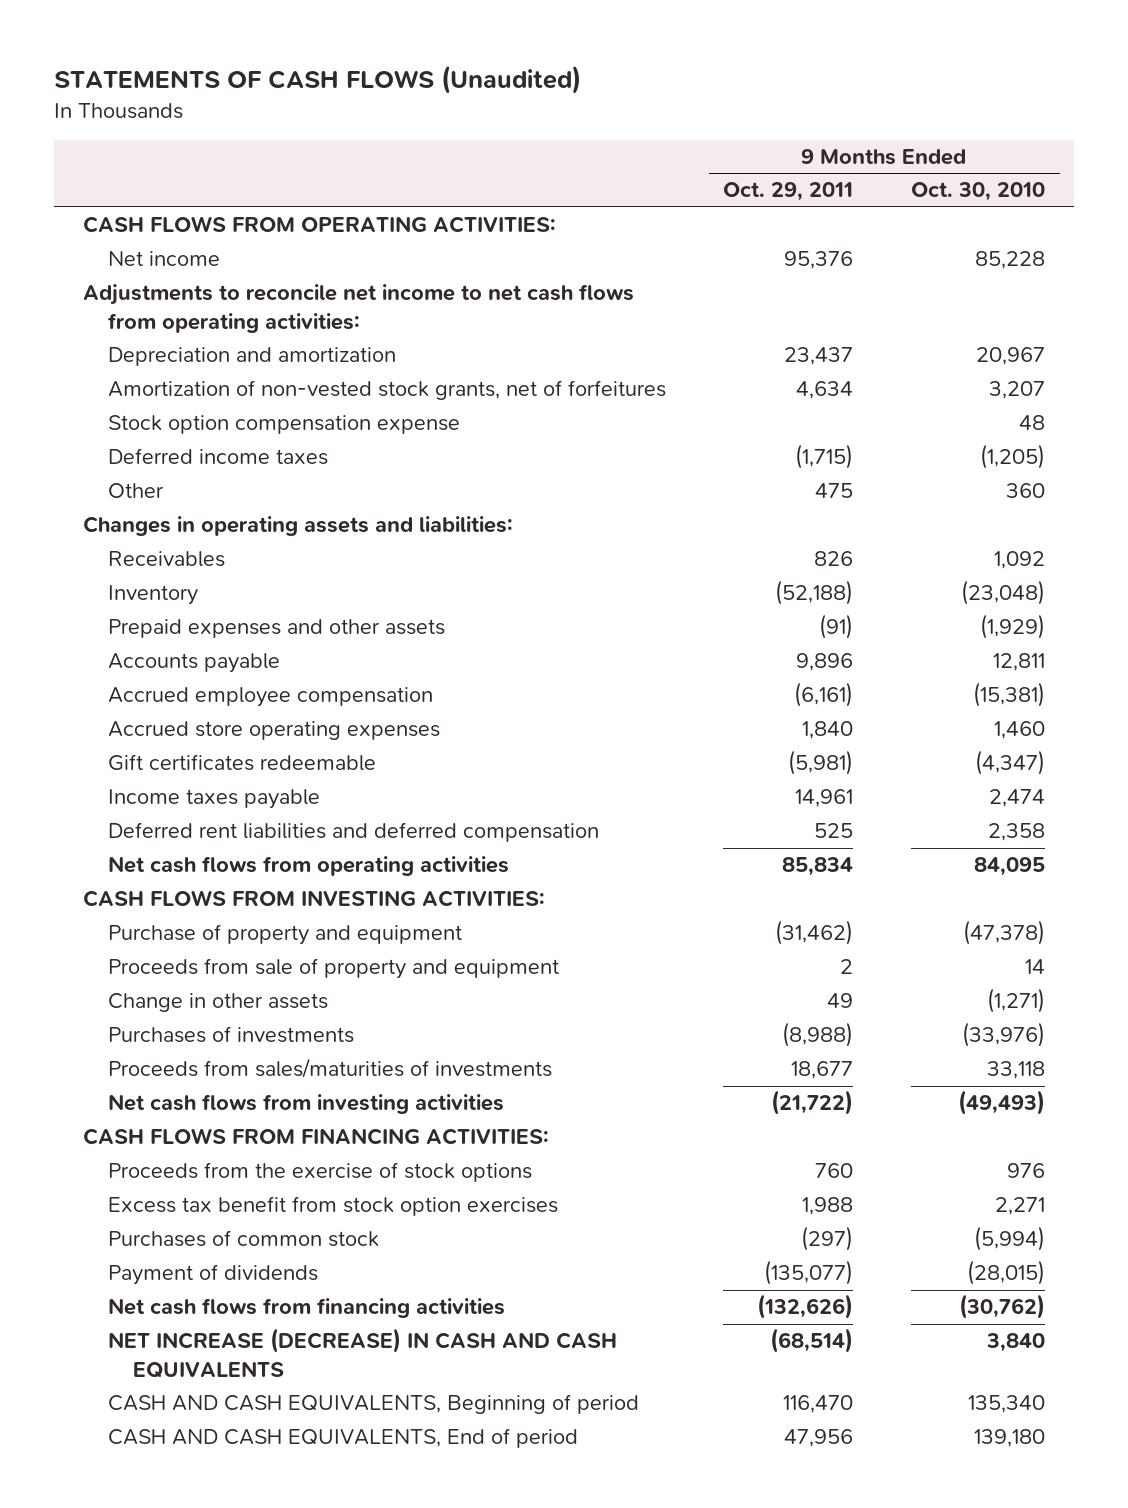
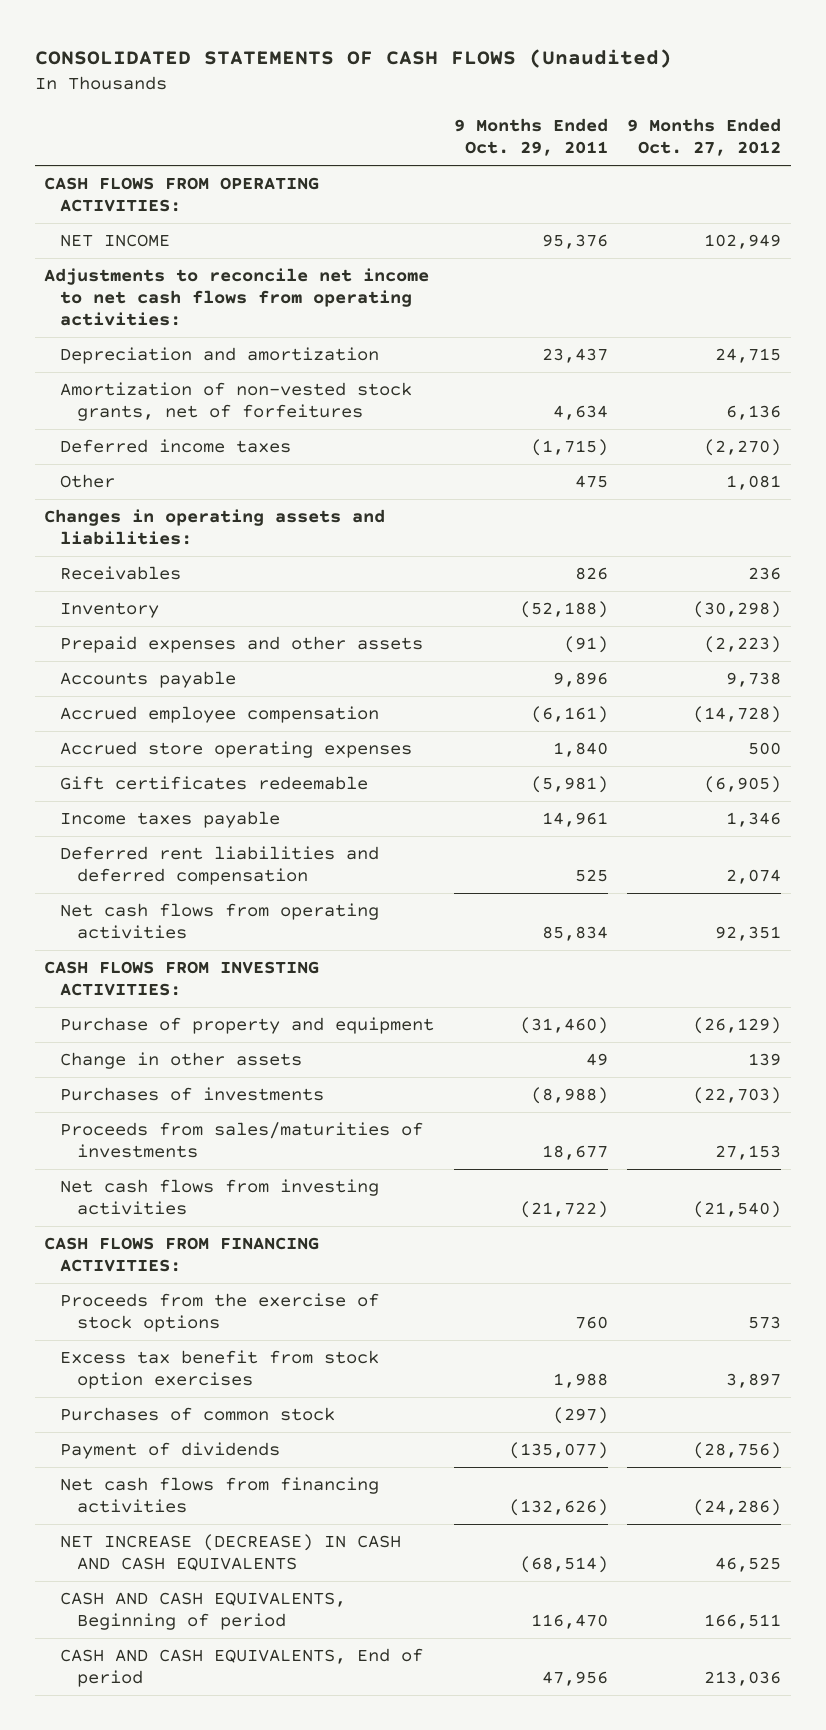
- STATEMENTS OF CASH FLOWS (Unaudited)
+ CONSOLIDATED STATEMENTS OF CASH FLOWS (Unaudited)
- | 9 Months Ended Oct. 29, 2011 | 9 Months Ended Oct. 30, 2010
+ | 9 Months Ended Oct. 29, 2011 | 9 Months Ended Oct. 27, 2012
- Net income | 95,376 | 85,228
+ NET INCOME | 95,376 | 102,949
- Stock option compensation expense | | 48
- Purchase of property and equipment | (31,462) | (47,378)
- Proceeds from sale of property and equipment | 2 | 14
+ Purchase of property and equipment | (31,460) | (26,129)

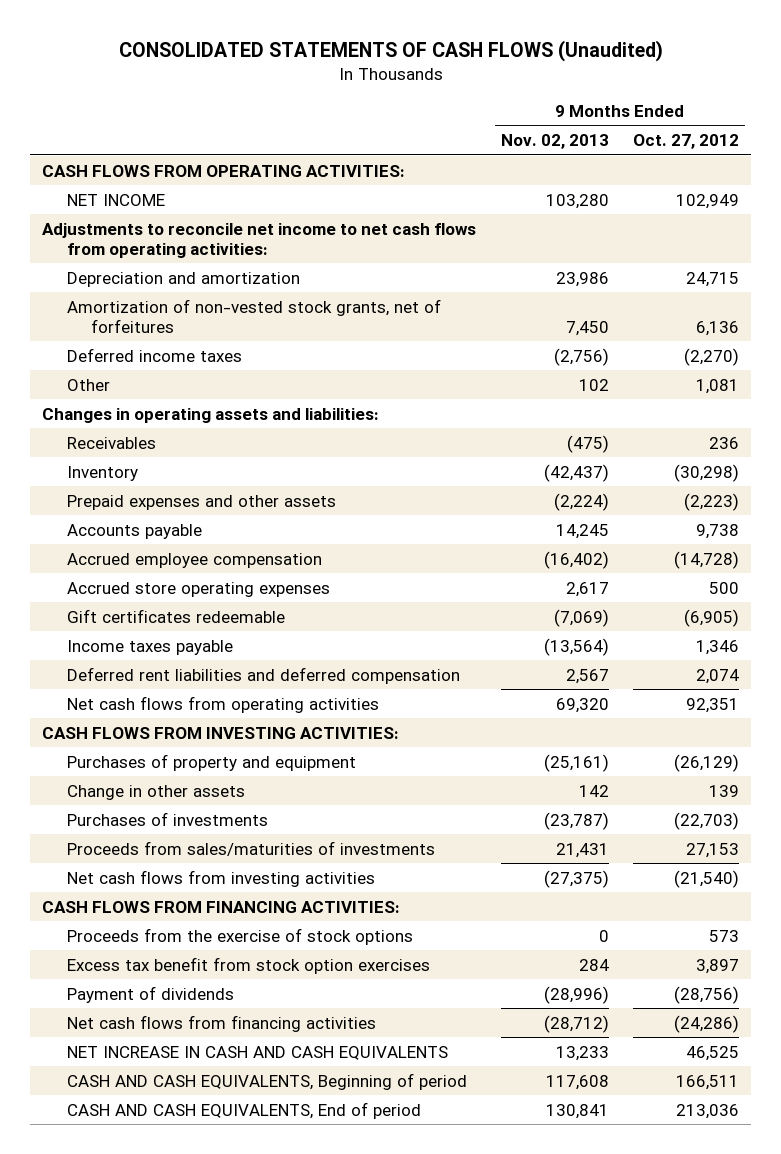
- | 9 Months Ended Oct. 29, 2011 | 9 Months Ended Oct. 27, 2012
+ | 9 Months Ended Nov. 02, 2013 | 9 Months Ended Oct. 27, 2012
- Purchase of property and equipment | (31,460) | (26,129)
+ Purchases of property and equipment | (25,161) | (26,129)
- Purchases of common stock | (297) |
- NET INCREASE (DECREASE) IN CASH AND CASH EQUIVALENTS | (68,514) | 46,525
+ NET INCREASE IN CASH AND CASH EQUIVALENTS | 13,233 | 46,525

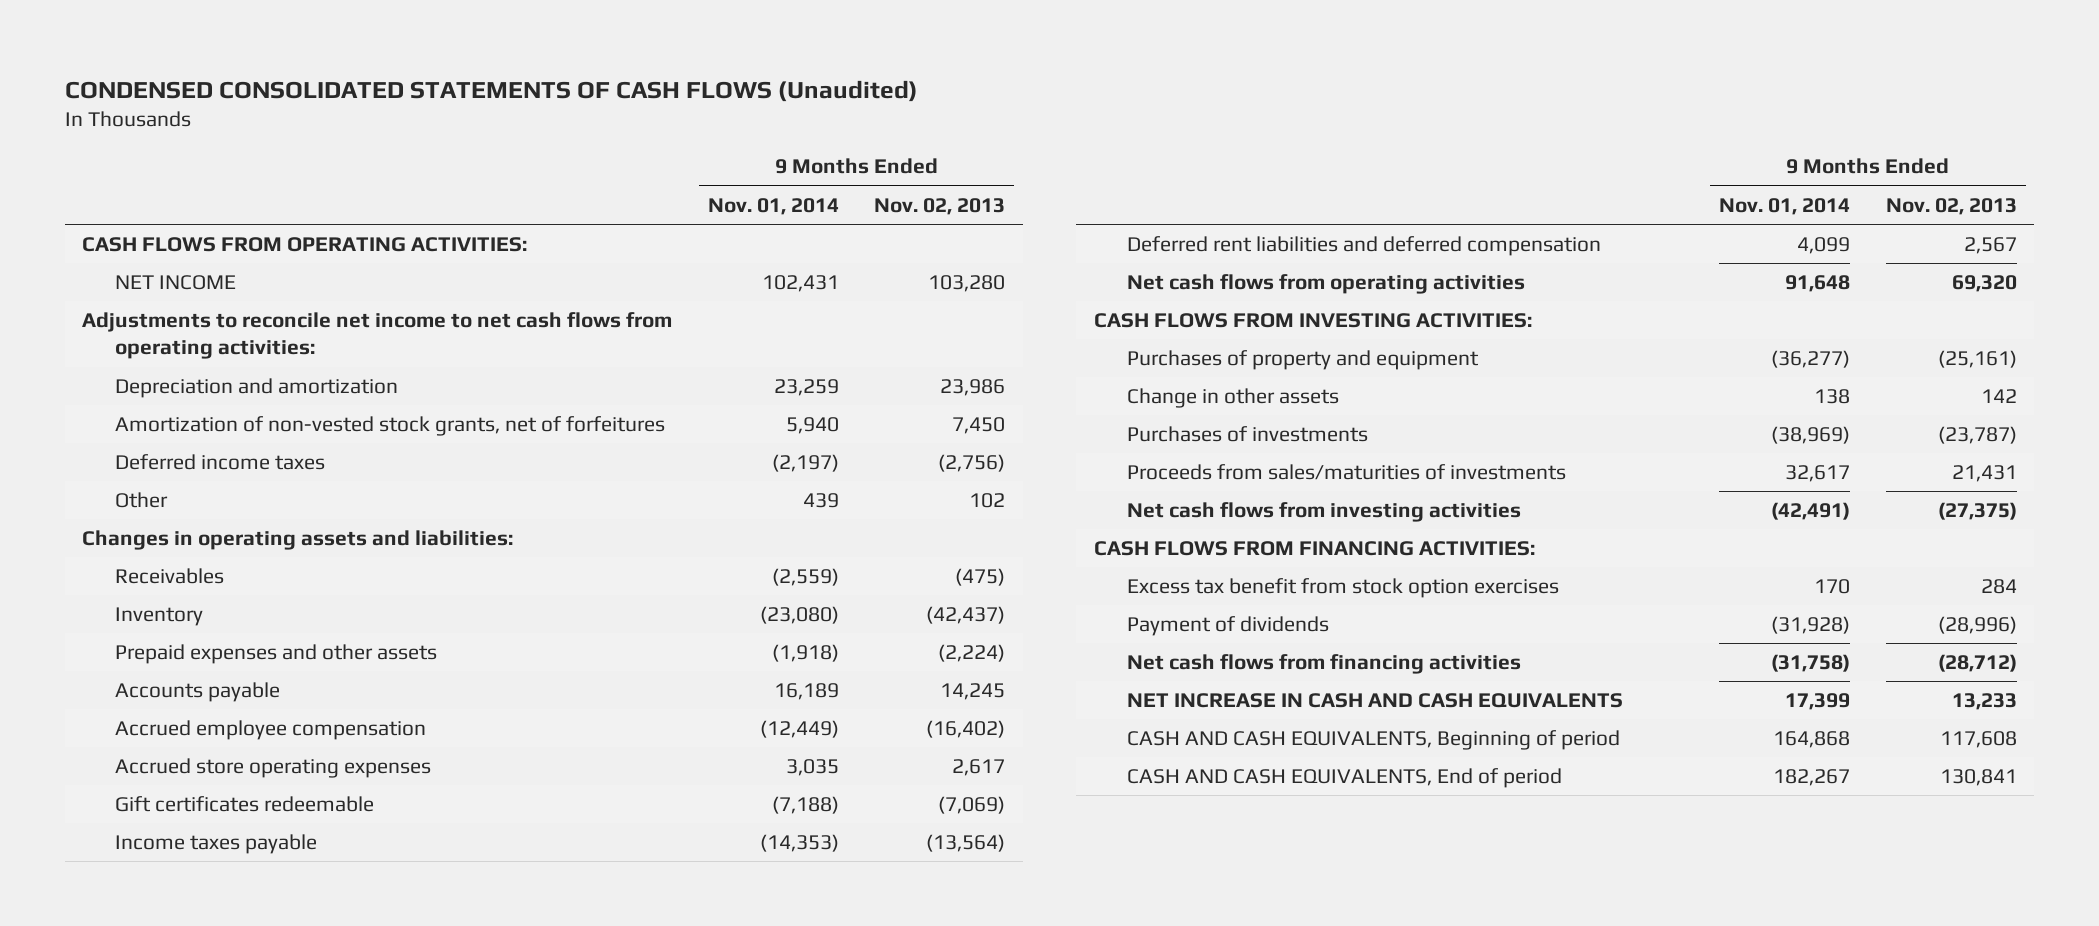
- CONSOLIDATED STATEMENTS OF CASH FLOWS (Unaudited)
+ CONDENSED CONSOLIDATED STATEMENTS OF CASH FLOWS (Unaudited)
- | 9 Months Ended Nov. 02, 2013 | 9 Months Ended Oct. 27, 2012
+ | 9 Months Ended Nov. 01, 2014 | 9 Months Ended Nov. 02, 2013
- Proceeds from the exercise of stock options | 0 | 573

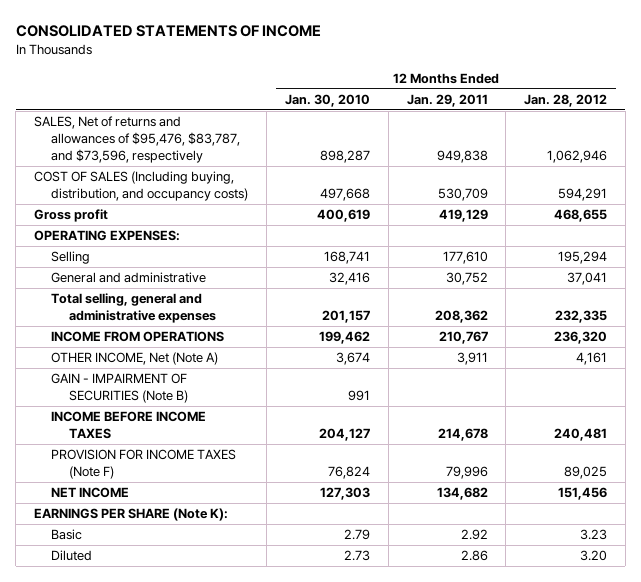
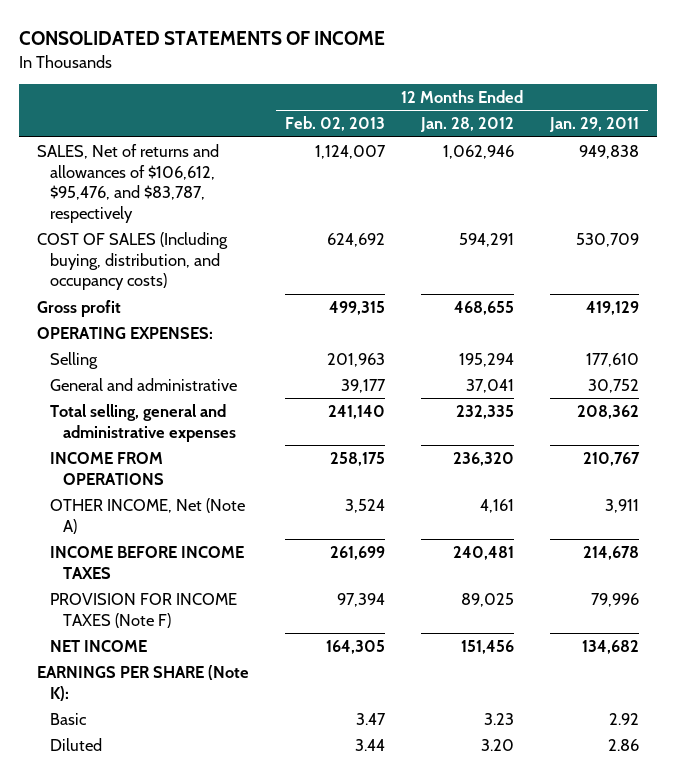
- | 12 Months Ended Jan. 30, 2010 | 12 Months Ended Jan. 29, 2011 | 12 Months Ended Jan. 28, 2012
+ | 12 Months Ended Feb. 02, 2013 | 12 Months Ended Jan. 28, 2012 | 12 Months Ended Jan. 29, 2011
- SALES, Net of returns and allowances of $95,476, $83,787, and $73,596, respectively | 898,287 | 949,838 | 1,062,946
+ SALES, Net of returns and allowances of $106,612, $95,476, and $83,787, respectively | 1,124,007 | 1,062,946 | 949,838
- GAIN - IMPAIRMENT OF SECURITIES (Note B) | 991 | |

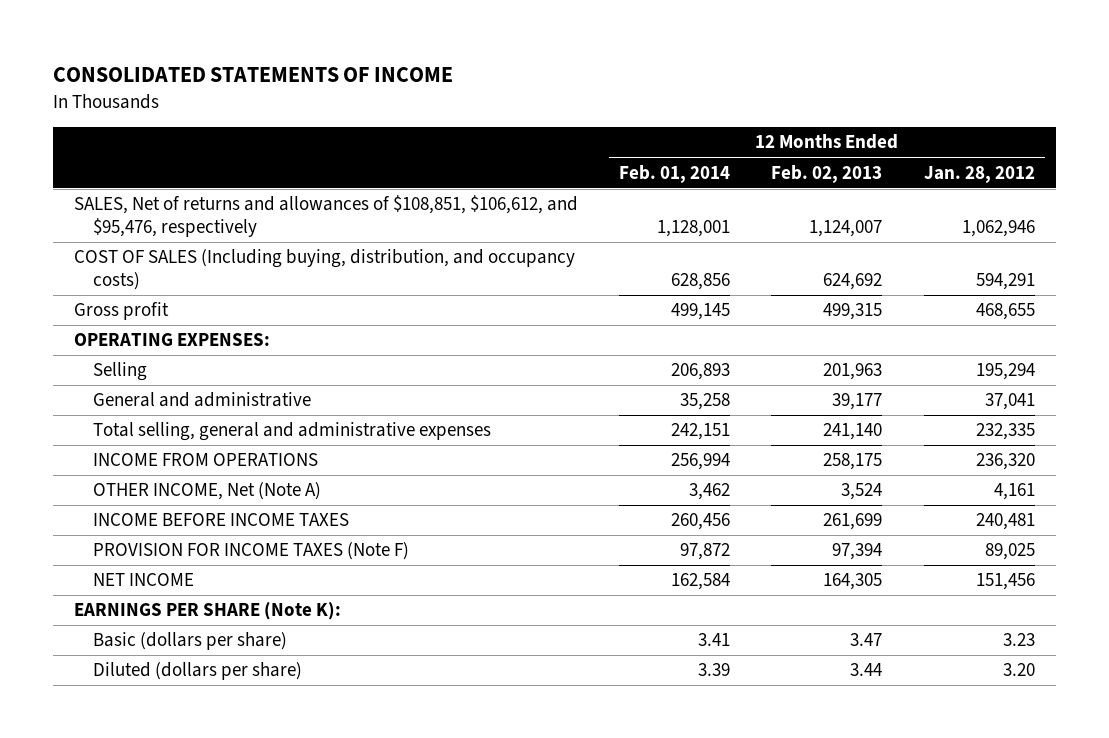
- | 12 Months Ended Feb. 02, 2013 | 12 Months Ended Jan. 28, 2012 | 12 Months Ended Jan. 29, 2011
+ | 12 Months Ended Feb. 01, 2014 | 12 Months Ended Feb. 02, 2013 | 12 Months Ended Jan. 28, 2012
- SALES, Net of returns and allowances of $106,612, $95,476, and $83,787, respectively | 1,124,007 | 1,062,946 | 949,838
+ SALES, Net of returns and allowances of $108,851, $106,612, and $95,476, respectively | 1,128,001 | 1,124,007 | 1,062,946
- Basic | 3.47 | 3.23 | 2.92
- Diluted | 3.44 | 3.20 | 2.86
+ Basic (dollars per share) | 3.41 | 3.47 | 3.23
+ Diluted (dollars per share) | 3.39 | 3.44 | 3.20

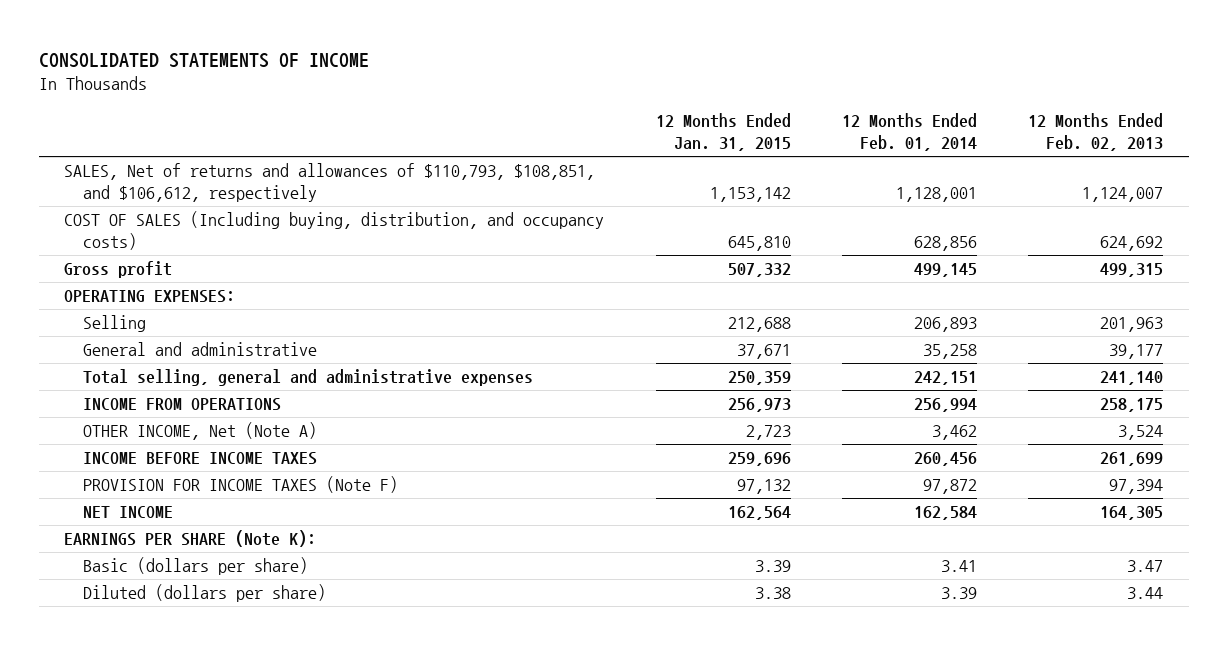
- | 12 Months Ended Feb. 01, 2014 | 12 Months Ended Feb. 02, 2013 | 12 Months Ended Jan. 28, 2012
+ | 12 Months Ended Jan. 31, 2015 | 12 Months Ended Feb. 01, 2014 | 12 Months Ended Feb. 02, 2013
- SALES, Net of returns and allowances of $108,851, $106,612, and $95,476, respectively | 1,128,001 | 1,124,007 | 1,062,946
+ SALES, Net of returns and allowances of $110,793, $108,851, and $106,612, respectively | 1,153,142 | 1,128,001 | 1,124,007

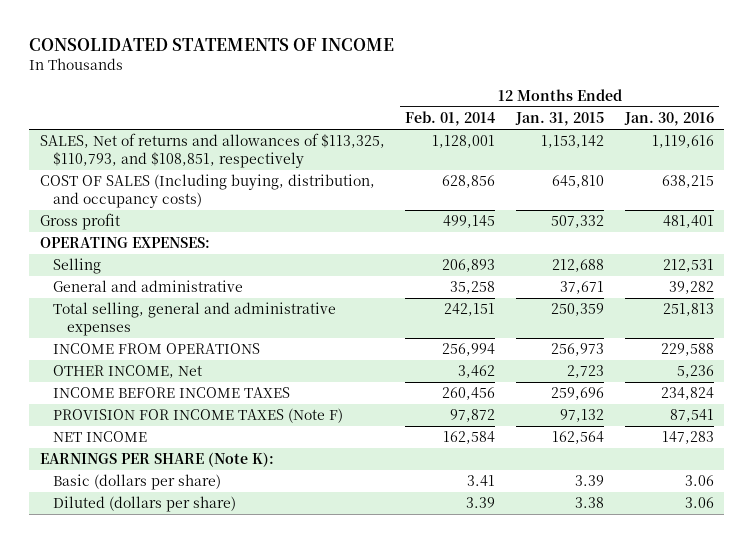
- | 12 Months Ended Jan. 31, 2015 | 12 Months Ended Feb. 01, 2014 | 12 Months Ended Feb. 02, 2013
+ | 12 Months Ended Feb. 01, 2014 | 12 Months Ended Jan. 31, 2015 | 12 Months Ended Jan. 30, 2016
- SALES, Net of returns and allowances of $110,793, $108,851, and $106,612, respectively | 1,153,142 | 1,128,001 | 1,124,007
+ SALES, Net of returns and allowances of $113,325, $110,793, and $108,851, respectively | 1,128,001 | 1,153,142 | 1,119,616
- OTHER INCOME, Net (Note A) | 2,723 | 3,462 | 3,524
+ OTHER INCOME, Net | 3,462 | 2,723 | 5,236

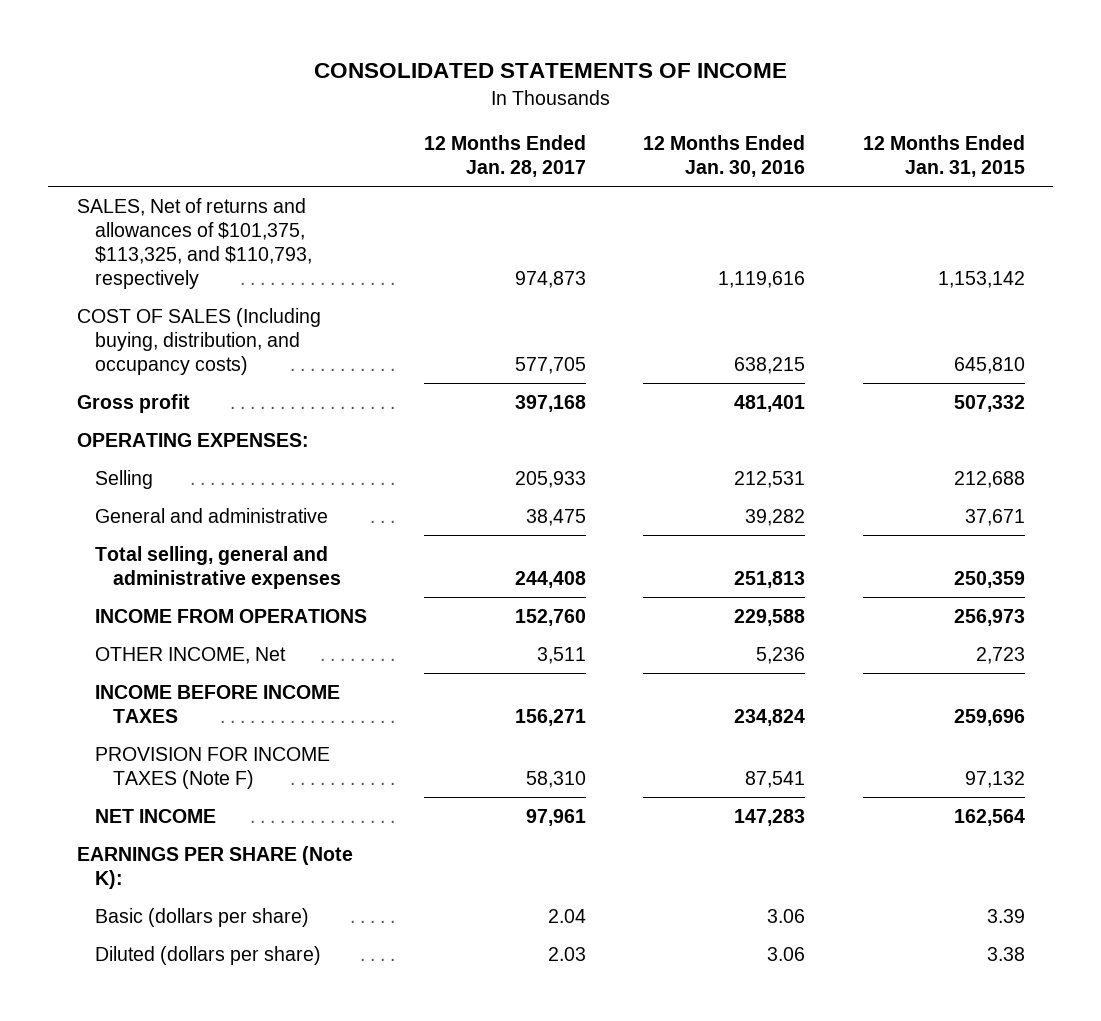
- | 12 Months Ended Feb. 01, 2014 | 12 Months Ended Jan. 31, 2015 | 12 Months Ended Jan. 30, 2016
+ | 12 Months Ended Jan. 28, 2017 | 12 Months Ended Jan. 30, 2016 | 12 Months Ended Jan. 31, 2015
- SALES, Net of returns and allowances of $113,325, $110,793, and $108,851, respectively | 1,128,001 | 1,153,142 | 1,119,616
+ SALES, Net of returns and allowances of $101,375, $113,325, and $110,793, respectively | 974,873 | 1,119,616 | 1,153,142

